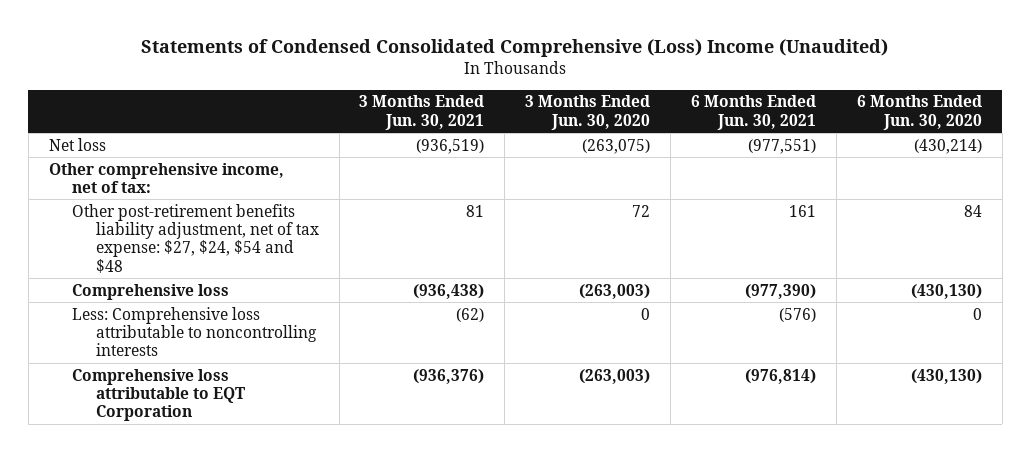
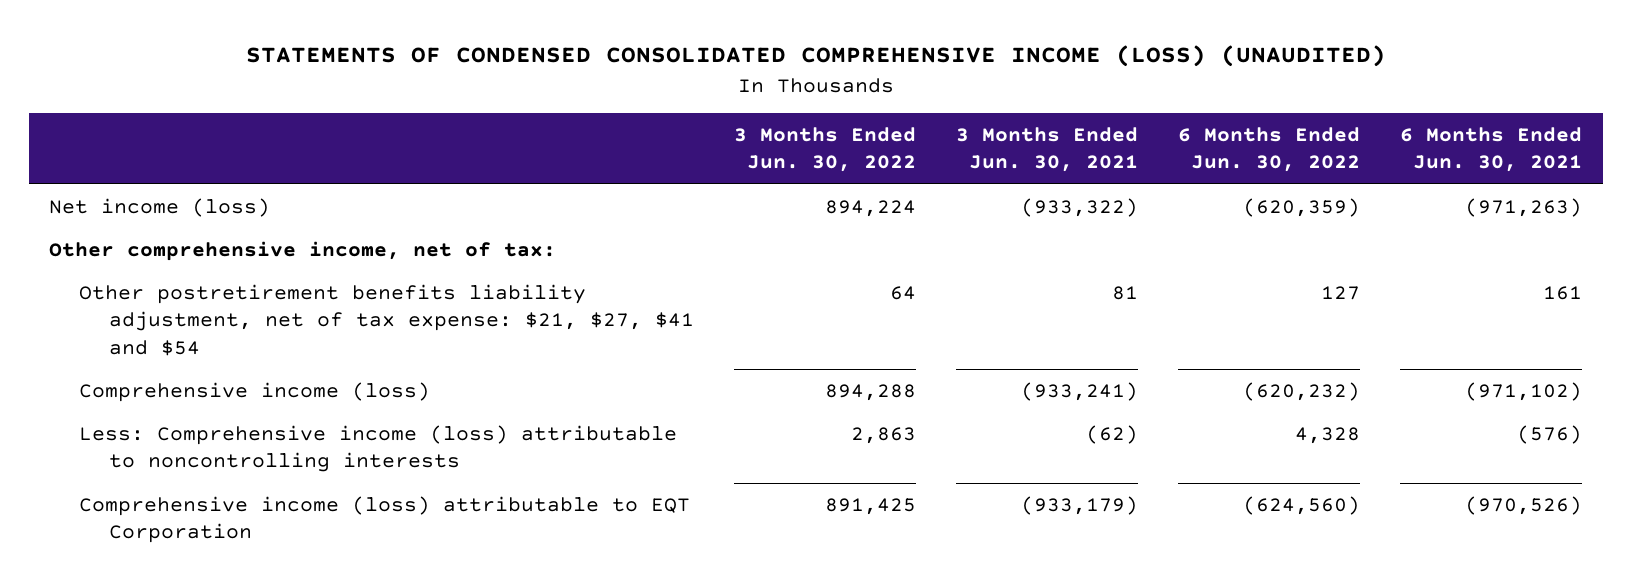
- Statements of Condensed Consolidated Comprehensive (Loss) Income (Unaudited)
+ STATEMENTS OF CONDENSED CONSOLIDATED COMPREHENSIVE INCOME (LOSS) (UNAUDITED)
- | 3 Months Ended Jun. 30, 2021 | 3 Months Ended Jun. 30, 2020 | 6 Months Ended Jun. 30, 2021 | 6 Months Ended Jun. 30, 2020
+ | 3 Months Ended Jun. 30, 2022 | 3 Months Ended Jun. 30, 2021 | 6 Months Ended Jun. 30, 2022 | 6 Months Ended Jun. 30, 2021
- Net loss | (936,519) | (263,075) | (977,551) | (430,214)
+ Net income (loss) | 894,224 | (933,322) | (620,359) | (971,263)
- Other post-retirement benefits liability adjustment, net of tax expense: $27, $24, $54 and $48 | 81 | 72 | 161 | 84
- Comprehensive loss | (936,438) | (263,003) | (977,390) | (430,130)
- Less: Comprehensive loss attributable to noncontrolling interests | (62) | 0 | (576) | 0
- Comprehensive loss attributable to EQT Corporation | (936,376) | (263,003) | (976,814) | (430,130)
+ Other postretirement benefits liability adjustment, net of tax expense: $21, $27, $41 and $54 | 64 | 81 | 127 | 161
+ Comprehensive income (loss) | 894,288 | (933,241) | (620,232) | (971,102)
+ Less: Comprehensive income (loss) attributable to noncontrolling interests | 2,863 | (62) | 4,328 | (576)
+ Comprehensive income (loss) attributable to EQT Corporation | 891,425 | (933,179) | (624,560) | (970,526)

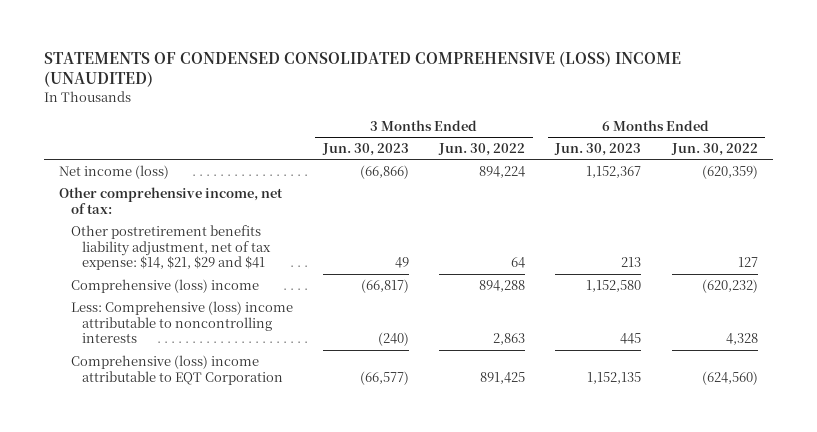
- STATEMENTS OF CONDENSED CONSOLIDATED COMPREHENSIVE INCOME (LOSS) (UNAUDITED)
+ STATEMENTS OF CONDENSED CONSOLIDATED COMPREHENSIVE (LOSS) INCOME (UNAUDITED)
- | 3 Months Ended Jun. 30, 2022 | 3 Months Ended Jun. 30, 2021 | 6 Months Ended Jun. 30, 2022 | 6 Months Ended Jun. 30, 2021
+ | 3 Months Ended Jun. 30, 2023 | 3 Months Ended Jun. 30, 2022 | 6 Months Ended Jun. 30, 2023 | 6 Months Ended Jun. 30, 2022
- Other postretirement benefits liability adjustment, net of tax expense: $21, $27, $41 and $54 | 64 | 81 | 127 | 161
- Comprehensive income (loss) | 894,288 | (933,241) | (620,232) | (971,102)
- Less: Comprehensive income (loss) attributable to noncontrolling interests | 2,863 | (62) | 4,328 | (576)
- Comprehensive income (loss) attributable to EQT Corporation | 891,425 | (933,179) | (624,560) | (970,526)
+ Other postretirement benefits liability adjustment, net of tax expense: $14, $21, $29 and $41 | 49 | 64 | 213 | 127
+ Comprehensive (loss) income | (66,817) | 894,288 | 1,152,580 | (620,232)
+ Less: Comprehensive (loss) income attributable to noncontrolling interests | (240) | 2,863 | 445 | 4,328
+ Comprehensive (loss) income attributable to EQT Corporation | (66,577) | 891,425 | 1,152,135 | (624,560)

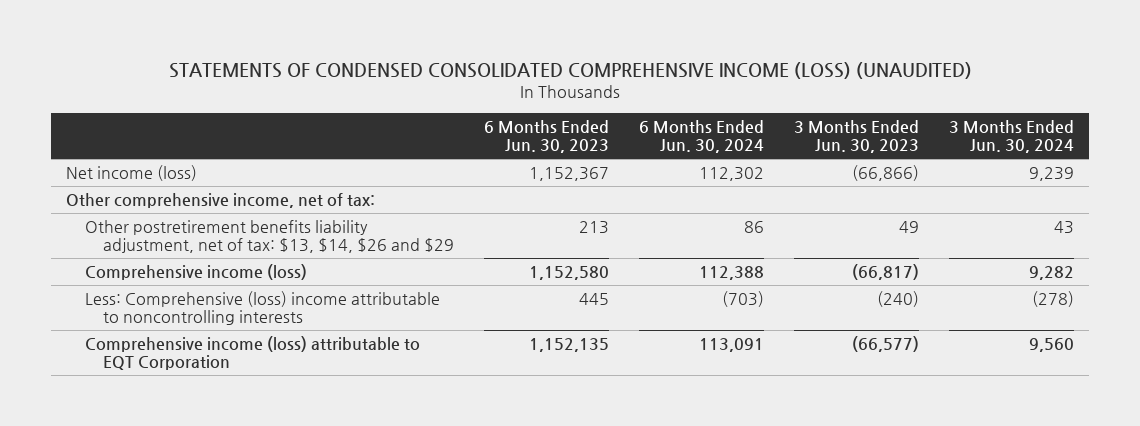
- STATEMENTS OF CONDENSED CONSOLIDATED COMPREHENSIVE (LOSS) INCOME (UNAUDITED)
+ STATEMENTS OF CONDENSED CONSOLIDATED COMPREHENSIVE INCOME (LOSS) (UNAUDITED)
- | 3 Months Ended Jun. 30, 2023 | 3 Months Ended Jun. 30, 2022 | 6 Months Ended Jun. 30, 2023 | 6 Months Ended Jun. 30, 2022
+ | 6 Months Ended Jun. 30, 2023 | 6 Months Ended Jun. 30, 2024 | 3 Months Ended Jun. 30, 2023 | 3 Months Ended Jun. 30, 2024
- Other postretirement benefits liability adjustment, net of tax expense: $14, $21, $29 and $41 | 49 | 64 | 213 | 127
- Comprehensive (loss) income | (66,817) | 894,288 | 1,152,580 | (620,232)
+ Other postretirement benefits liability adjustment, net of tax: $13, $14, $26 and $29 | 213 | 86 | 49 | 43
+ Comprehensive income (loss) | 1,152,580 | 112,388 | (66,817) | 9,282
- Comprehensive (loss) income attributable to EQT Corporation | (66,577) | 891,425 | 1,152,135 | (624,560)
+ Comprehensive income (loss) attributable to EQT Corporation | 1,152,135 | 113,091 | (66,577) | 9,560

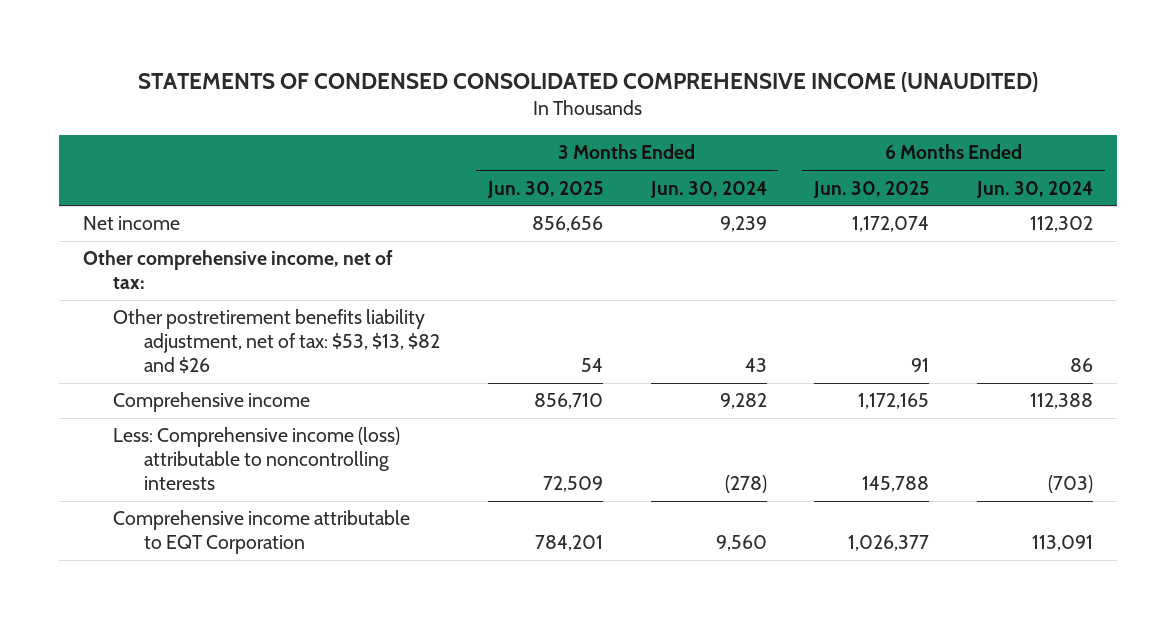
- STATEMENTS OF CONDENSED CONSOLIDATED COMPREHENSIVE INCOME (LOSS) (UNAUDITED)
+ STATEMENTS OF CONDENSED CONSOLIDATED COMPREHENSIVE INCOME (UNAUDITED)
- | 6 Months Ended Jun. 30, 2023 | 6 Months Ended Jun. 30, 2024 | 3 Months Ended Jun. 30, 2023 | 3 Months Ended Jun. 30, 2024
+ | 3 Months Ended Jun. 30, 2025 | 3 Months Ended Jun. 30, 2024 | 6 Months Ended Jun. 30, 2025 | 6 Months Ended Jun. 30, 2024
- Net income (loss) | 1,152,367 | 112,302 | (66,866) | 9,239
+ Net income | 856,656 | 9,239 | 1,172,074 | 112,302
- Other postretirement benefits liability adjustment, net of tax: $13, $14, $26 and $29 | 213 | 86 | 49 | 43
- Comprehensive income (loss) | 1,152,580 | 112,388 | (66,817) | 9,282
- Less: Comprehensive (loss) income attributable to noncontrolling interests | 445 | (703) | (240) | (278)
- Comprehensive income (loss) attributable to EQT Corporation | 1,152,135 | 113,091 | (66,577) | 9,560
+ Other postretirement benefits liability adjustment, net of tax: $53, $13, $82 and $26 | 54 | 43 | 91 | 86
+ Comprehensive income | 856,710 | 9,282 | 1,172,165 | 112,388
+ Less: Comprehensive income (loss) attributable to noncontrolling interests | 72,509 | (278) | 145,788 | (703)
+ Comprehensive income attributable to EQT Corporation | 784,201 | 9,560 | 1,026,377 | 113,091

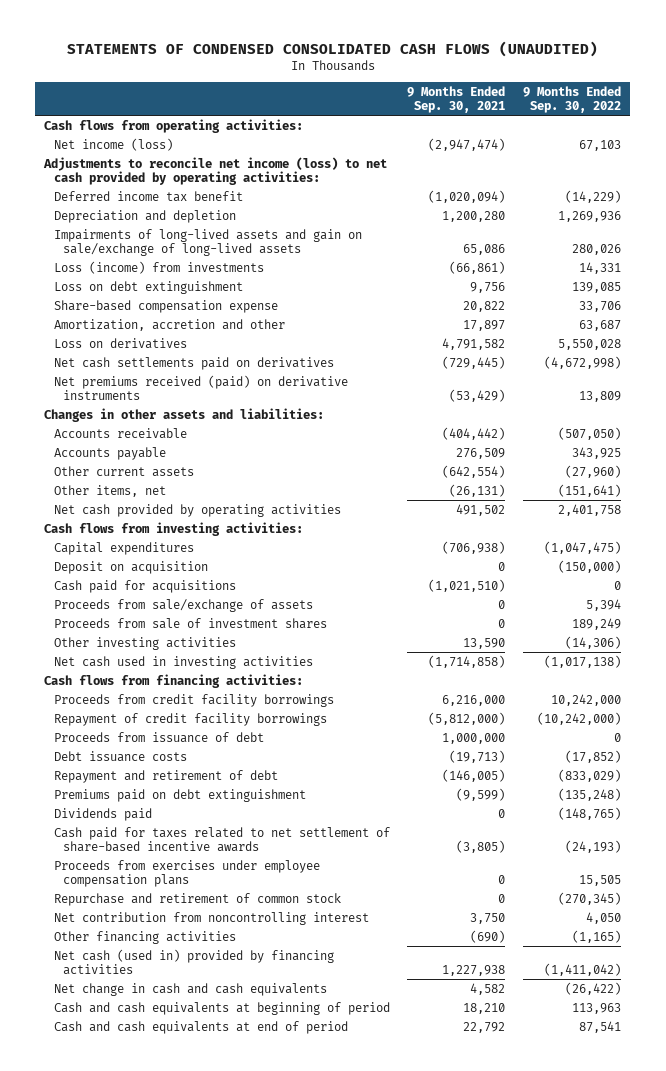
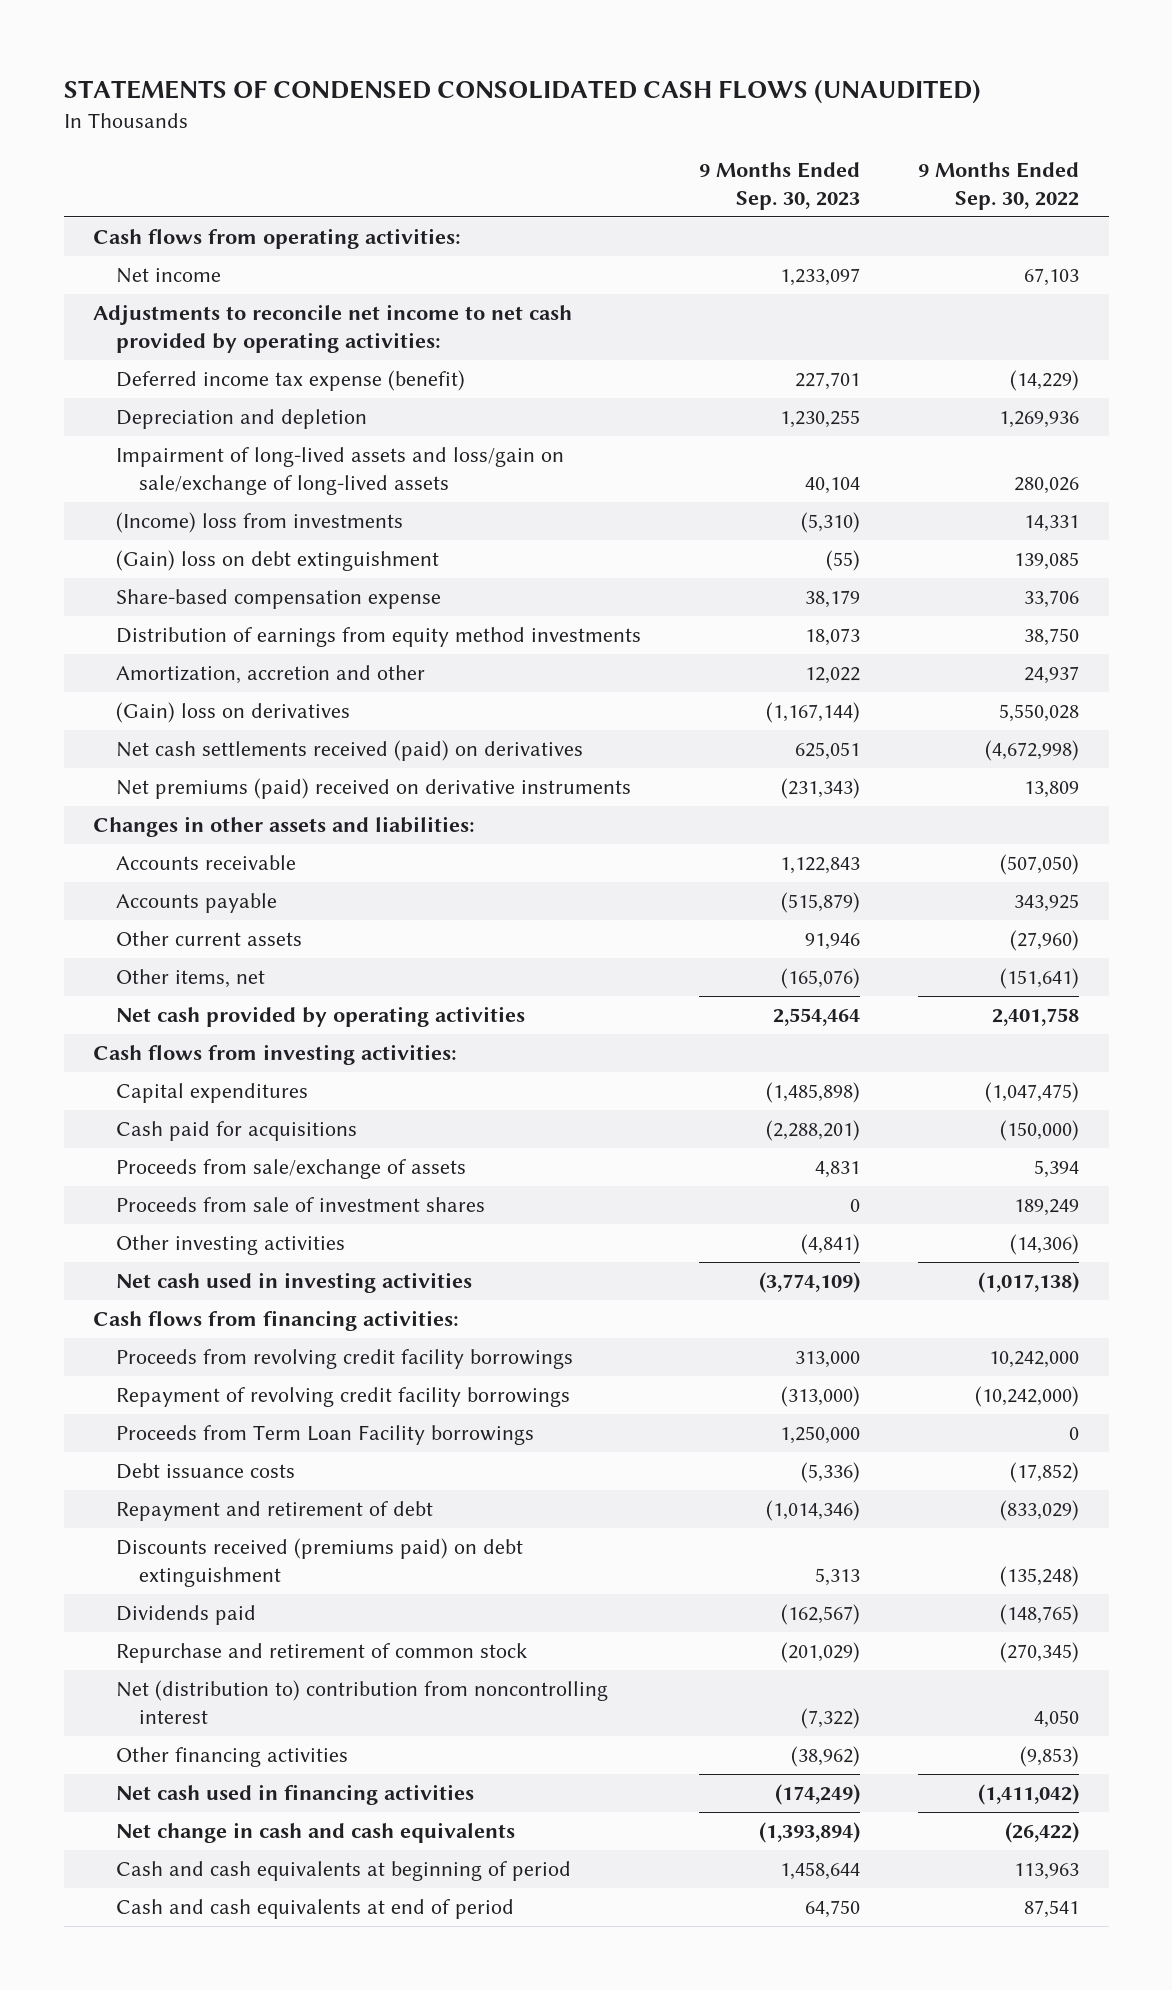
- | 9 Months Ended Sep. 30, 2021 | 9 Months Ended Sep. 30, 2022
+ | 9 Months Ended Sep. 30, 2023 | 9 Months Ended Sep. 30, 2022
- Net income (loss) | (2,947,474) | 67,103
- Adjustments to reconcile net income (loss) to net cash provided by operating activities:
- Deferred income tax benefit | (1,020,094) | (14,229)
+ Net income | 1,233,097 | 67,103
+ Adjustments to reconcile net income to net cash provided by operating activities:
+ Deferred income tax expense (benefit) | 227,701 | (14,229)
- Impairments of long-lived assets and gain on sale/exchange of long-lived assets | 65,086 | 280,026
- Loss (income) from investments | (66,861) | 14,331
- Loss on debt extinguishment | 9,756 | 139,085
+ Impairment of long-lived assets and loss/gain on sale/exchange of long-lived assets | 40,104 | 280,026
+ (Income) loss from investments | (5,310) | 14,331
+ (Gain) loss on debt extinguishment | (55) | 139,085
- Amortization, accretion and other | 17,897 | 63,687
- Loss on derivatives | 4,791,582 | 5,550,028
- Net cash settlements paid on derivatives | (729,445) | (4,672,998)
- Net premiums received (paid) on derivative instruments | (53,429) | 13,809
+ Distribution of earnings from equity method investments | 18,073 | 38,750
+ Amortization, accretion and other | 12,022 | 24,937
+ (Gain) loss on derivatives | (1,167,144) | 5,550,028
+ Net cash settlements received (paid) on derivatives | 625,051 | (4,672,998)
+ Net premiums (paid) received on derivative instruments | (231,343) | 13,809
- Deposit on acquisition | 0 | (150,000)
- Cash paid for acquisitions | (1,021,510) | 0
+ Cash paid for acquisitions | (2,288,201) | (150,000)
- Proceeds from credit facility borrowings | 6,216,000 | 10,242,000
- Repayment of credit facility borrowings | (5,812,000) | (10,242,000)
- Proceeds from issuance of debt | 1,000,000 | 0
+ Proceeds from revolving credit facility borrowings | 313,000 | 10,242,000
+ Repayment of revolving credit facility borrowings | (313,000) | (10,242,000)
+ Proceeds from Term Loan Facility borrowings | 1,250,000 | 0
- Premiums paid on debt extinguishment | (9,599) | (135,248)
+ Discounts received (premiums paid) on debt extinguishment | 5,313 | (135,248)
- Cash paid for taxes related to net settlement of share-based incentive awards | (3,805) | (24,193)
- Proceeds from exercises under employee compensation plans | 0 | 15,505
- Net contribution from noncontrolling interest | 3,750 | 4,050
- Other financing activities | (690) | (1,165)
- Net cash (used in) provided by financing activities | 1,227,938 | (1,411,042)
+ Net (distribution to) contribution from noncontrolling interest | (7,322) | 4,050
+ Other financing activities | (38,962) | (9,853)
+ Net cash used in financing activities | (174,249) | (1,411,042)

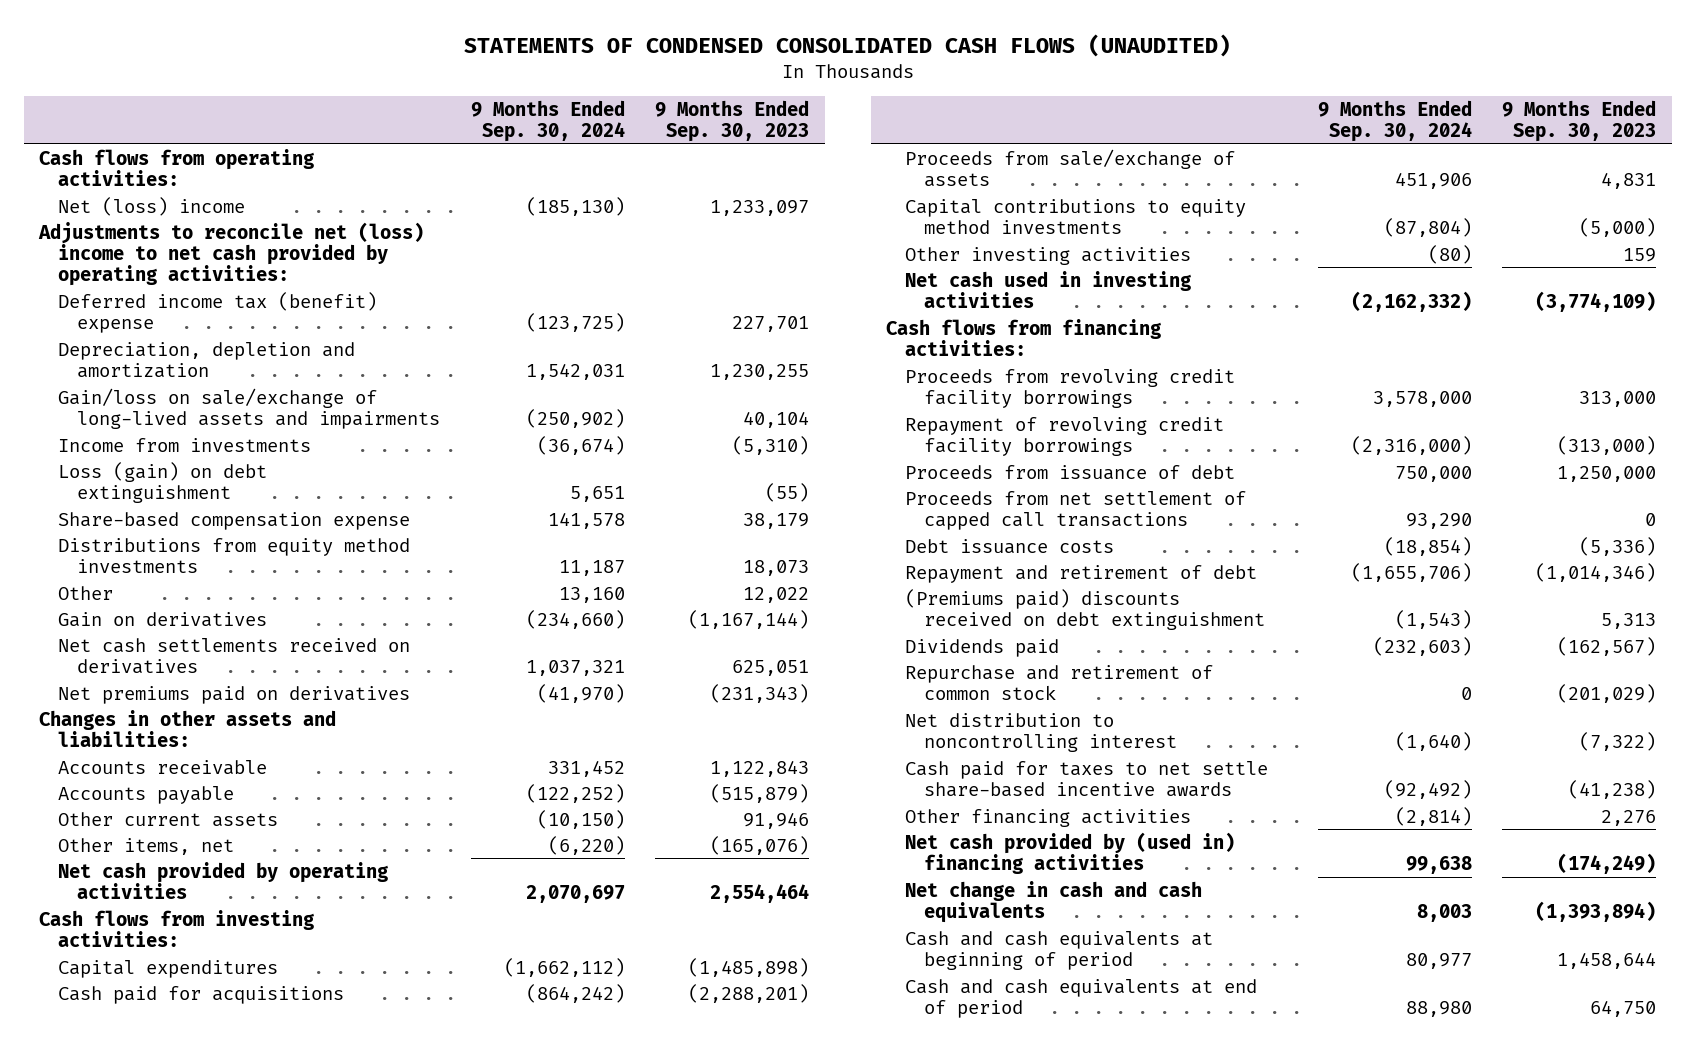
- | 9 Months Ended Sep. 30, 2023 | 9 Months Ended Sep. 30, 2022
+ | 9 Months Ended Sep. 30, 2024 | 9 Months Ended Sep. 30, 2023
- Net income | 1,233,097 | 67,103
- Adjustments to reconcile net income to net cash provided by operating activities:
- Deferred income tax expense (benefit) | 227,701 | (14,229)
- Depreciation and depletion | 1,230,255 | 1,269,936
- Impairment of long-lived assets and loss/gain on sale/exchange of long-lived assets | 40,104 | 280,026
- (Income) loss from investments | (5,310) | 14,331
- (Gain) loss on debt extinguishment | (55) | 139,085
+ Net (loss) income | (185,130) | 1,233,097
+ Adjustments to reconcile net (loss) income to net cash provided by operating activities:
+ Deferred income tax (benefit) expense | (123,725) | 227,701
+ Depreciation, depletion and amortization | 1,542,031 | 1,230,255
+ Gain/loss on sale/exchange of long-lived assets and impairments | (250,902) | 40,104
+ Income from investments | (36,674) | (5,310)
+ Loss (gain) on debt extinguishment | 5,651 | (55)
- Distribution of earnings from equity method investments | 18,073 | 38,750
- Amortization, accretion and other | 12,022 | 24,937
- (Gain) loss on derivatives | (1,167,144) | 5,550,028
- Net cash settlements received (paid) on derivatives | 625,051 | (4,672,998)
- Net premiums (paid) received on derivative instruments | (231,343) | 13,809
+ Distributions from equity method investments | 11,187 | 18,073
+ Other | 13,160 | 12,022
+ Gain on derivatives | (234,660) | (1,167,144)
+ Net cash settlements received on derivatives | 1,037,321 | 625,051
+ Net premiums paid on derivatives | (41,970) | (231,343)
- Proceeds from sale of investment shares | 0 | 189,249
- Other investing activities | (4,841) | (14,306)
+ Capital contributions to equity method investments | (87,804) | (5,000)
+ Other investing activities | (80) | 159
- Proceeds from Term Loan Facility borrowings | 1,250,000 | 0
+ Proceeds from issuance of debt | 750,000 | 1,250,000
+ Proceeds from net settlement of capped call transactions | 93,290 | 0
- Discounts received (premiums paid) on debt extinguishment | 5,313 | (135,248)
+ (Premiums paid) discounts received on debt extinguishment | (1,543) | 5,313
- Net (distribution to) contribution from noncontrolling interest | (7,322) | 4,050
- Other financing activities | (38,962) | (9,853)
- Net cash used in financing activities | (174,249) | (1,411,042)
+ Net distribution to noncontrolling interest | (1,640) | (7,322)
+ Cash paid for taxes to net settle share-based incentive awards | (92,492) | (41,238)
+ Other financing activities | (2,814) | 2,276
+ Net cash provided by (used in) financing activities | 99,638 | (174,249)

